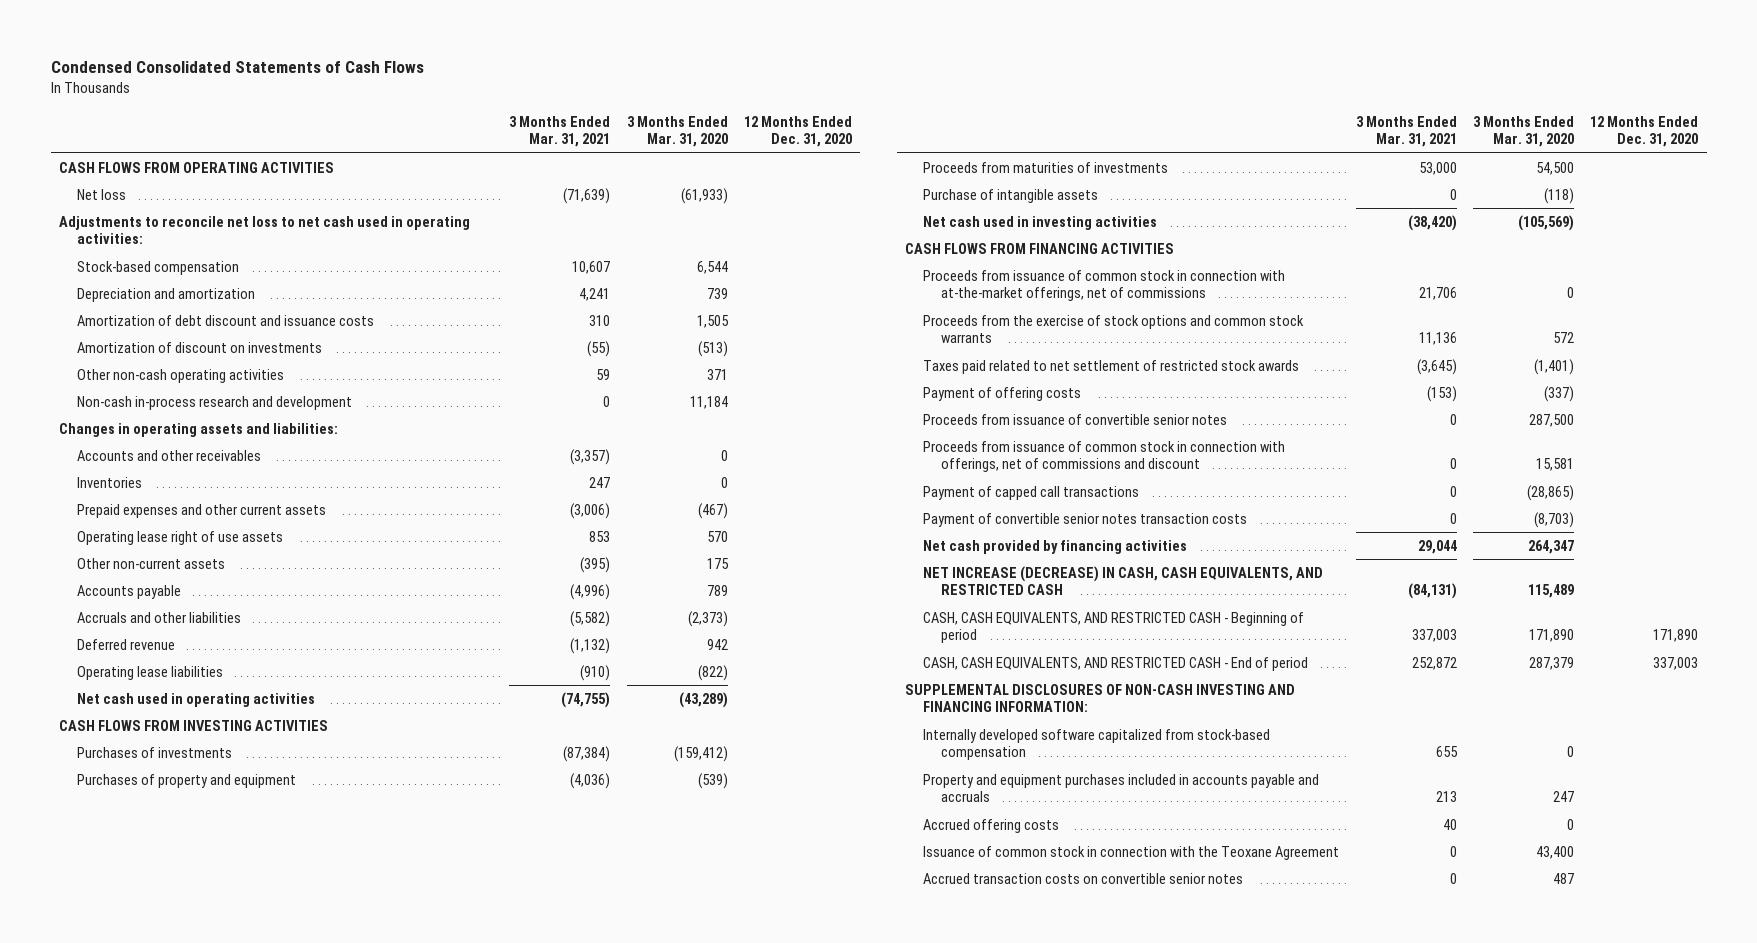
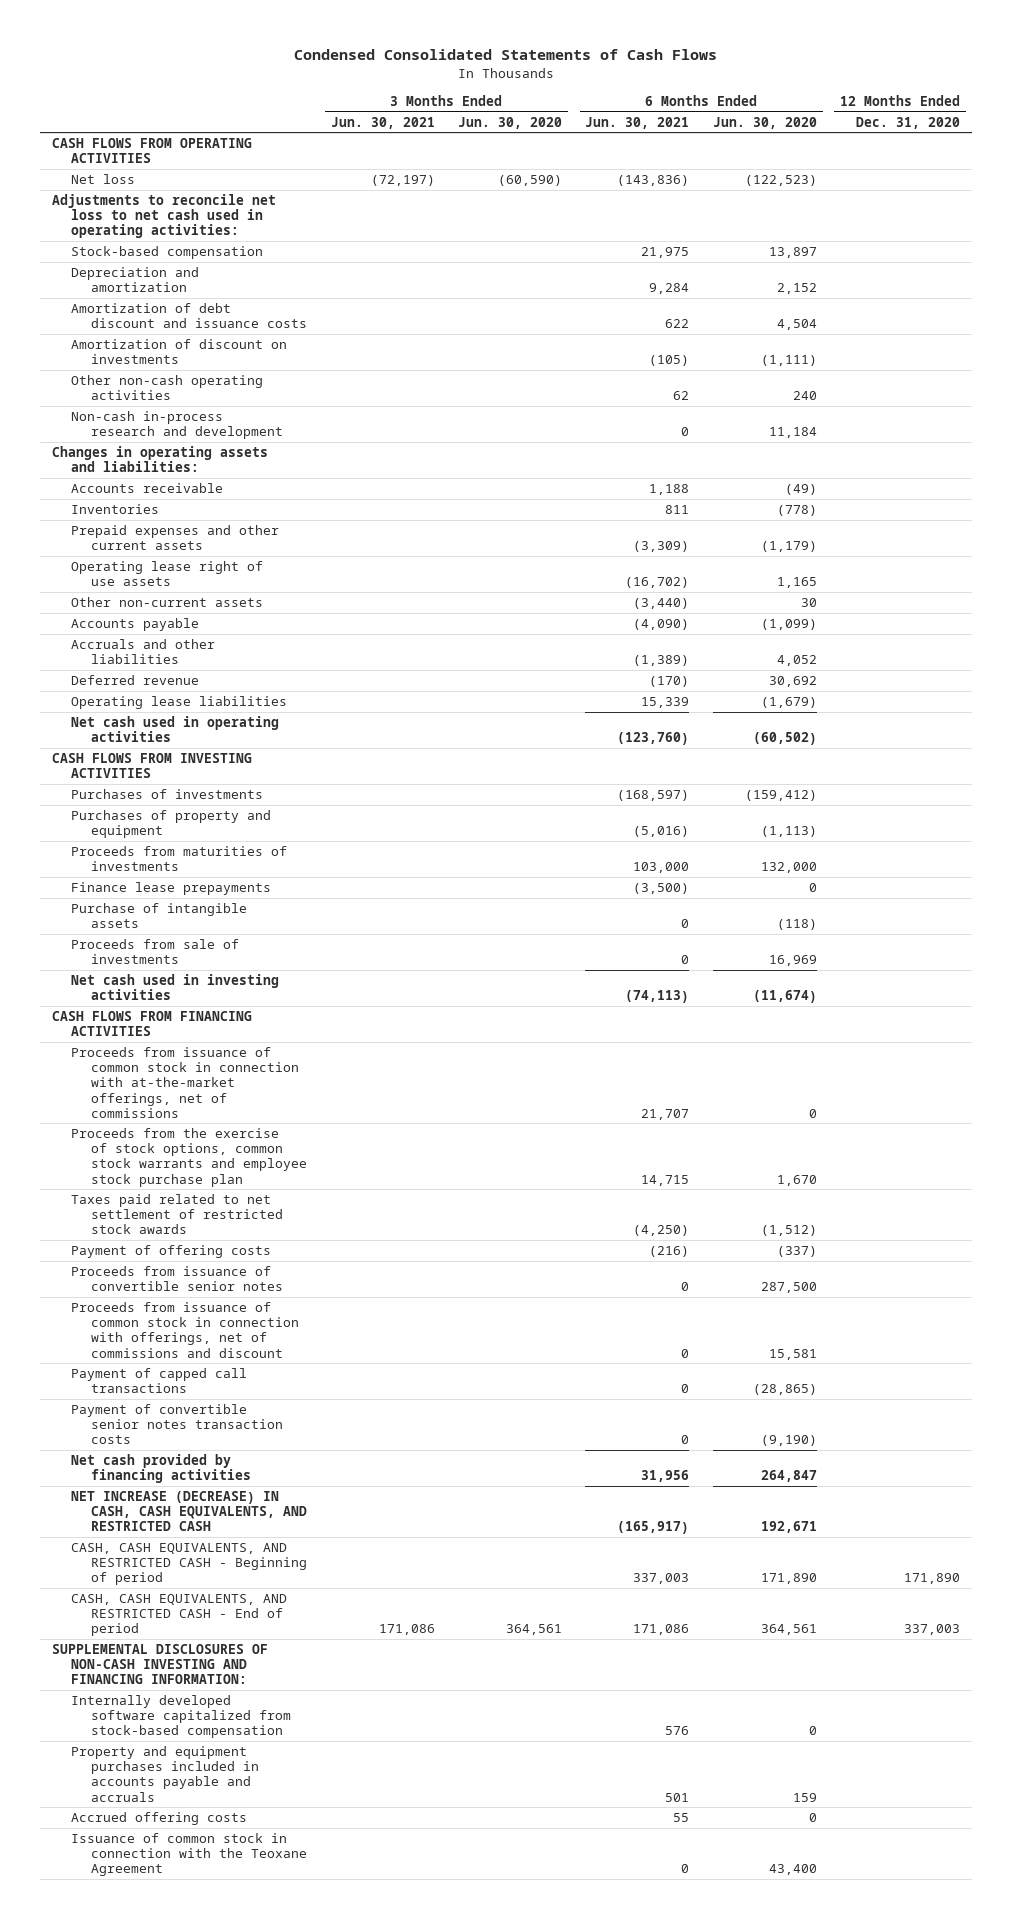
- | 3 Months Ended Mar. 31, 2021 | 3 Months Ended Mar. 31, 2020 | 12 Months Ended Dec. 31, 2020
+ | 3 Months Ended Jun. 30, 2021 | 3 Months Ended Jun. 30, 2020 | 6 Months Ended Jun. 30, 2021 | 6 Months Ended Jun. 30, 2020 | 12 Months Ended Dec. 31, 2020
- Accounts and other receivables | (3,357) | 0 |
+ Accounts receivable | | | 1,188 | (49) |
+ Finance lease prepayments | | | (3,500) | 0 |
+ Proceeds from sale of investments | | | 0 | 16,969 |
- Proceeds from the exercise of stock options and common stock warrants | 11,136 | 572 |
+ Proceeds from the exercise of stock options, common stock warrants and employee stock purchase plan | | | 14,715 | 1,670 |
- Accrued transaction costs on convertible senior notes | 0 | 487 |

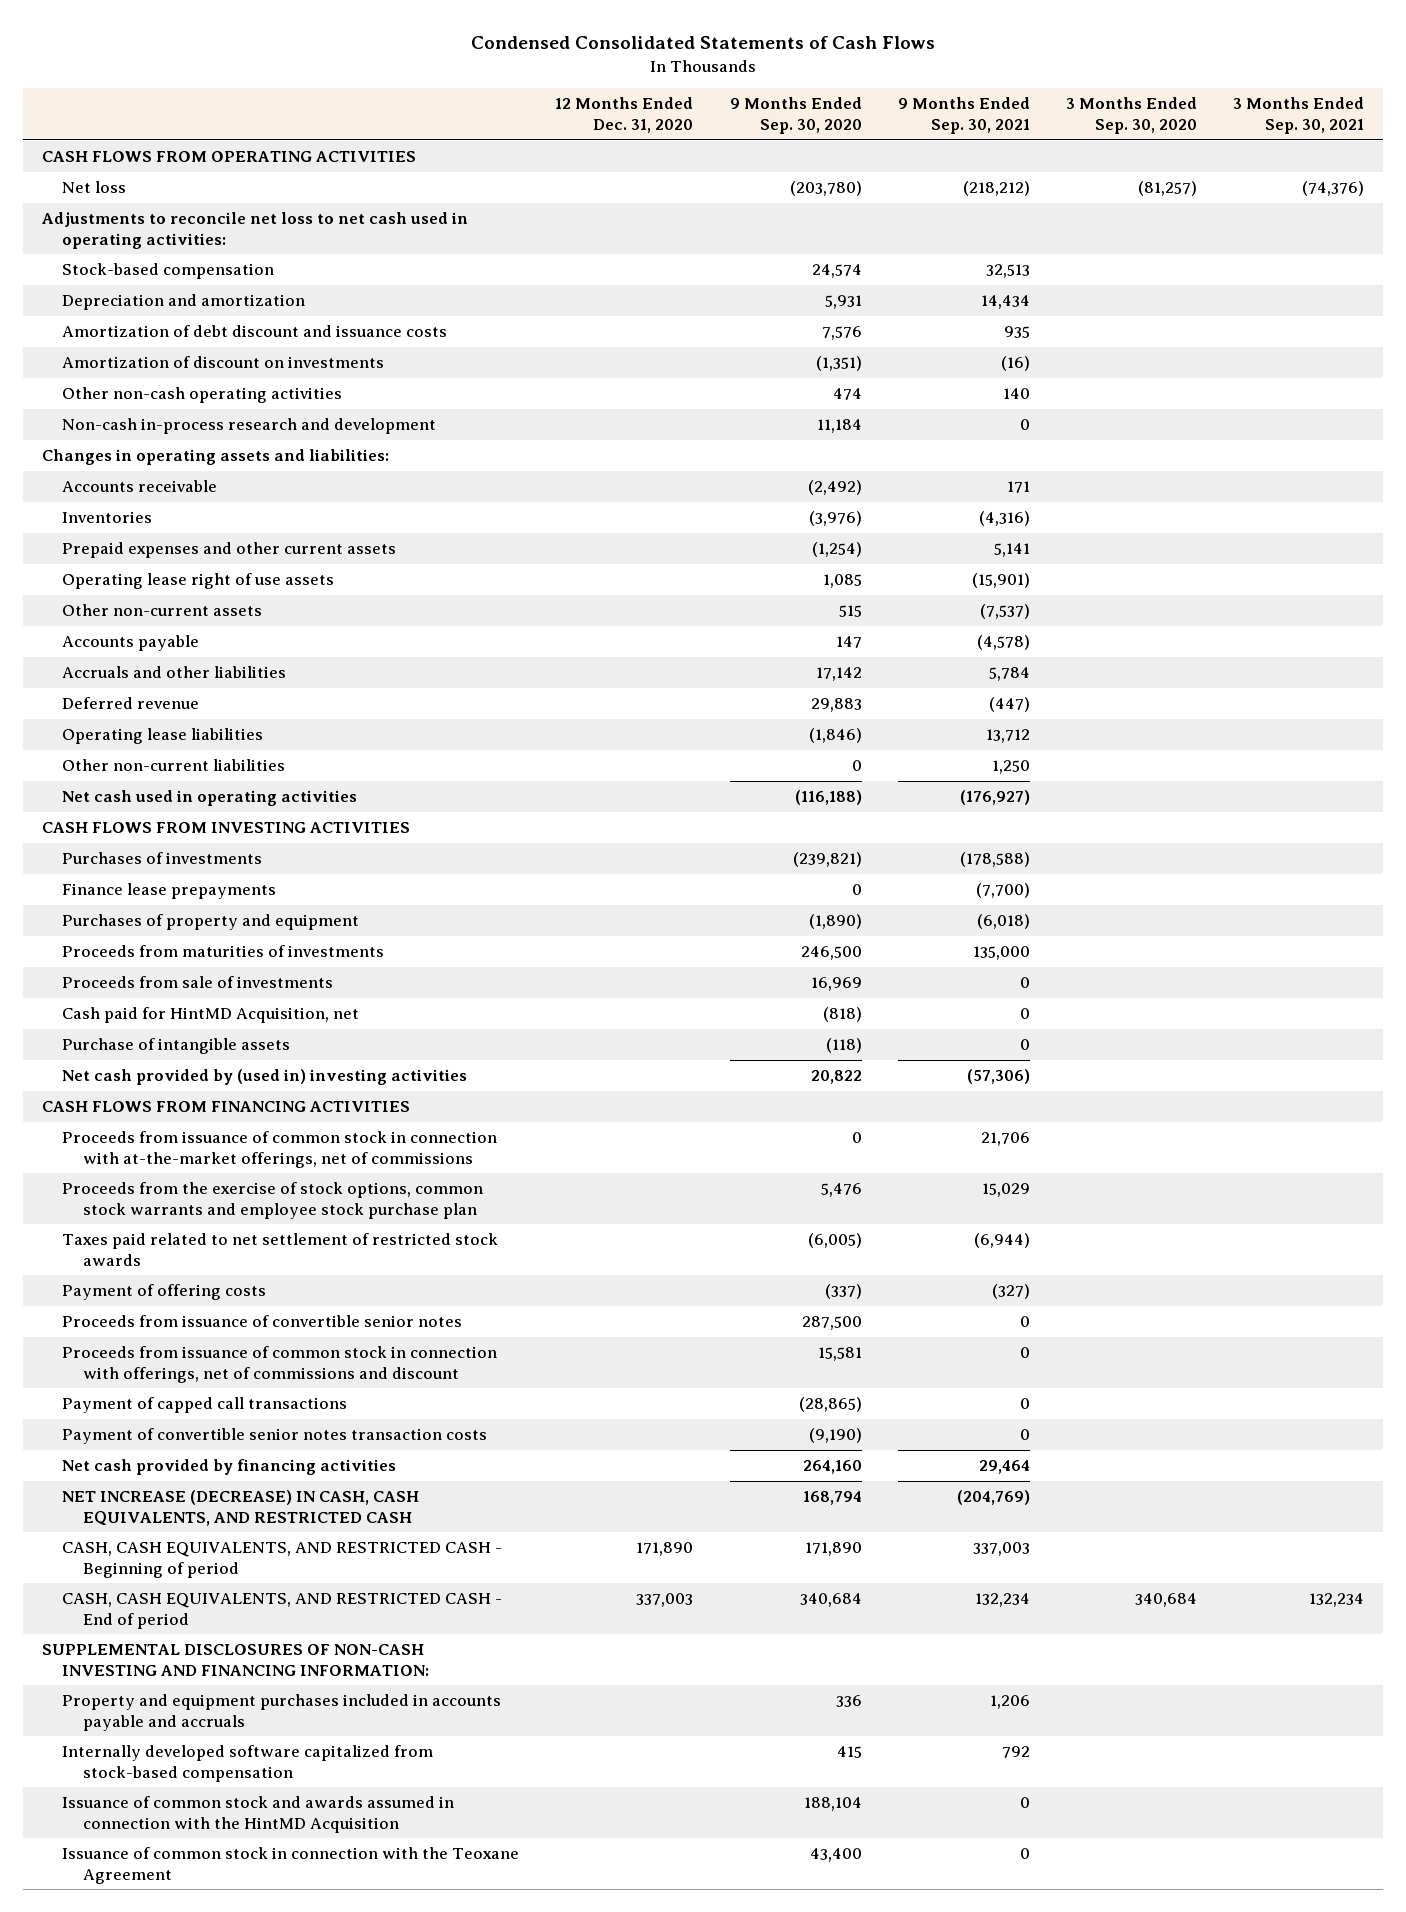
- | 3 Months Ended Jun. 30, 2021 | 3 Months Ended Jun. 30, 2020 | 6 Months Ended Jun. 30, 2021 | 6 Months Ended Jun. 30, 2020 | 12 Months Ended Dec. 31, 2020
+ | 12 Months Ended Dec. 31, 2020 | 9 Months Ended Sep. 30, 2020 | 9 Months Ended Sep. 30, 2021 | 3 Months Ended Sep. 30, 2020 | 3 Months Ended Sep. 30, 2021
+ Other non-current liabilities | | 0 | 1,250 | |
moved up: Finance lease prepayments | | 0 | (7,700) | |
- Net cash used in investing activities | | | (74,113) | (11,674) |
+ Cash paid for HintMD Acquisition, net | | (818) | 0 | |
moved down: Purchase of intangible assets | | (118) | 0 | |
+ Net cash provided by (used in) investing activities | | 20,822 | (57,306) | |
- Accrued offering costs | | | 55 | 0 |
moved down: Internally developed software capitalized from stock-based compensation | | 415 | 792 | |
+ Issuance of common stock and awards assumed in connection with the HintMD Acquisition | | 188,104 | 0 | |

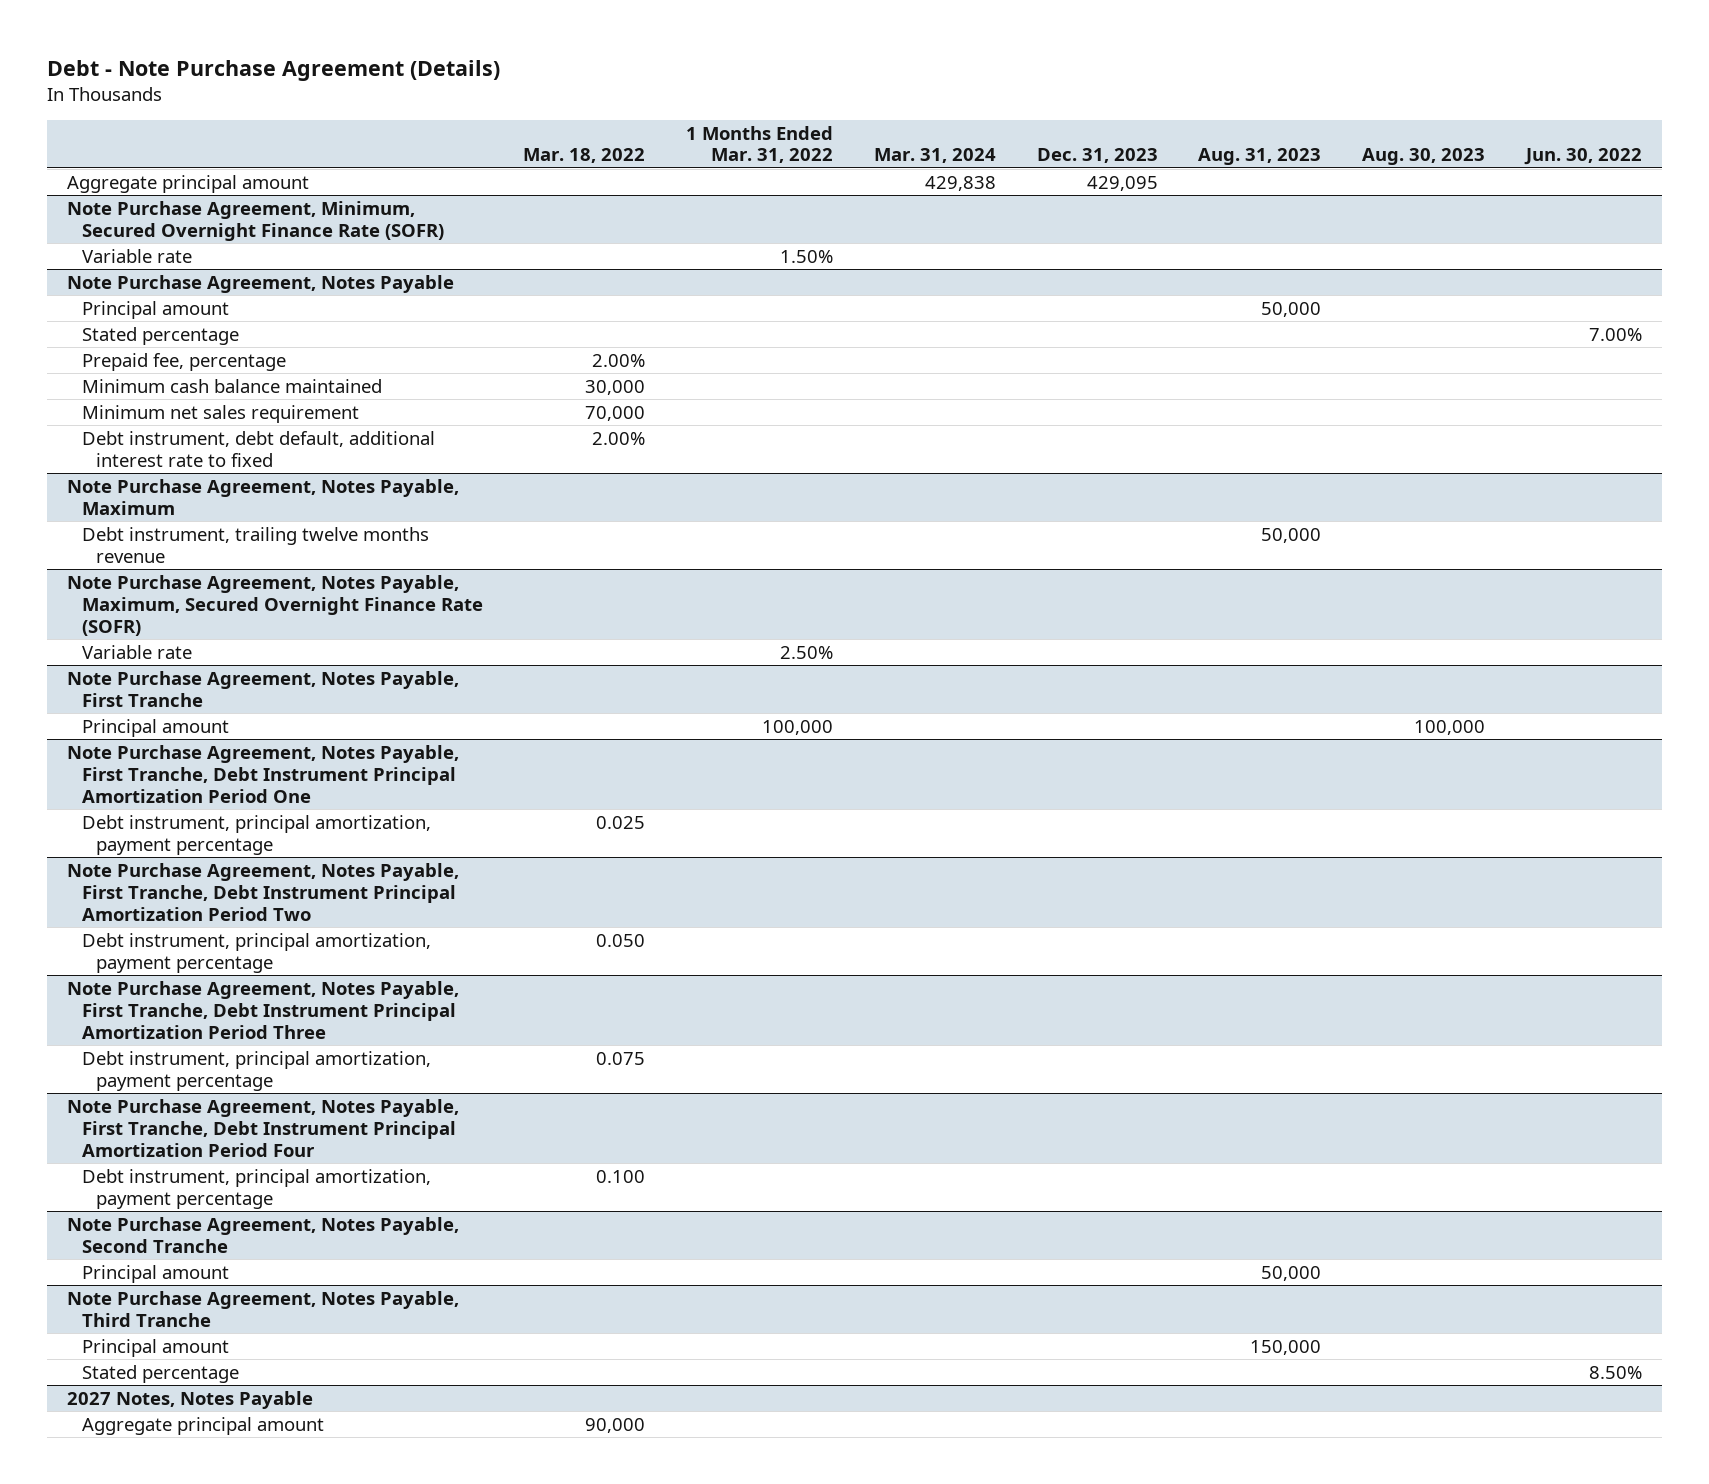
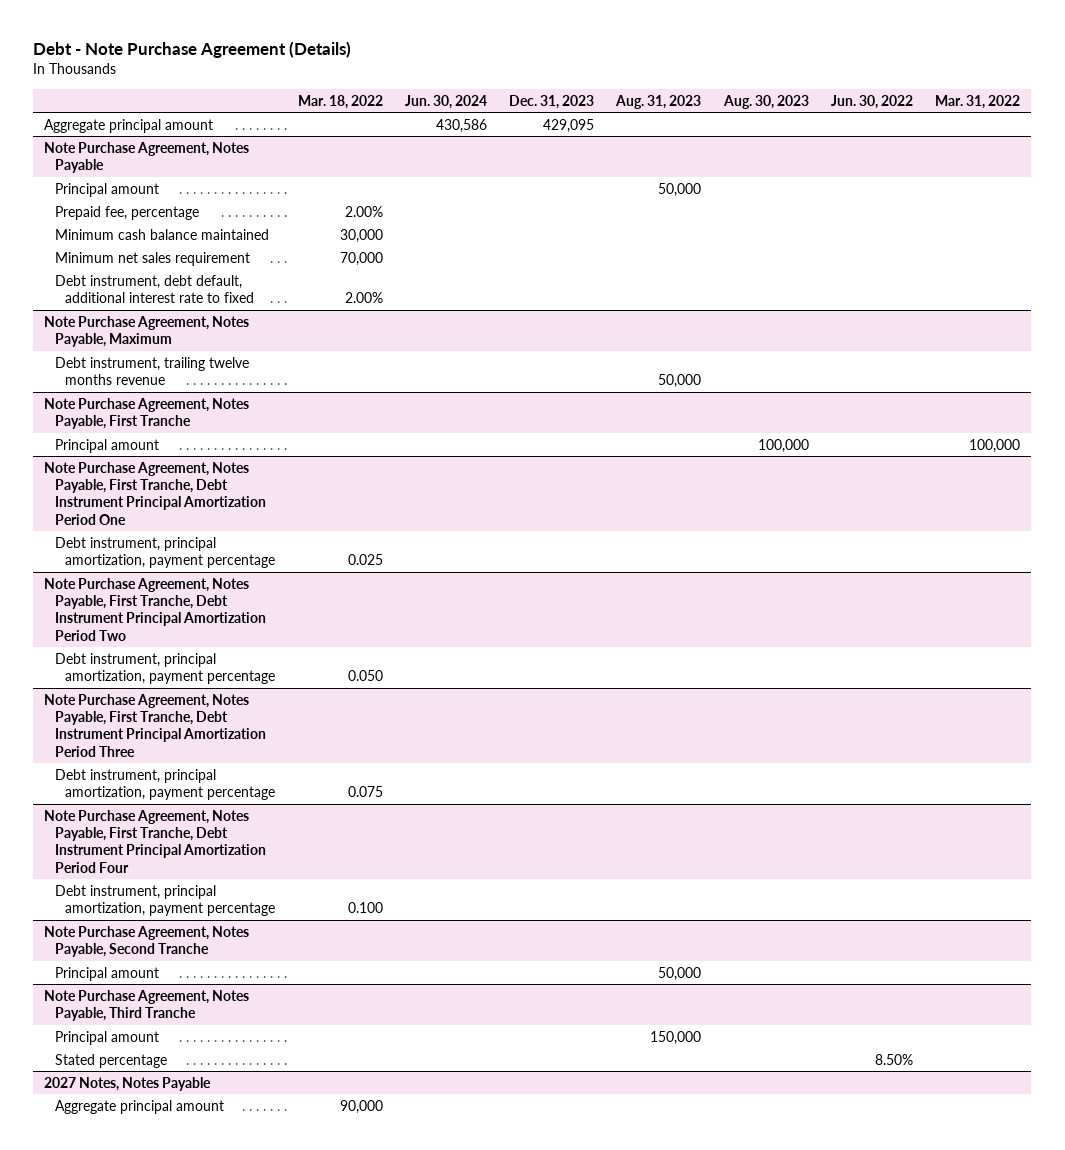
- | Mar. 18, 2022 | 1 Months Ended Mar. 31, 2022 | Mar. 31, 2024 | Dec. 31, 2023 | Aug. 31, 2023 | Aug. 30, 2023 | Jun. 30, 2022
+ | Mar. 18, 2022 | Jun. 30, 2024 | Dec. 31, 2023 | Aug. 31, 2023 | Aug. 30, 2023 | Jun. 30, 2022 | Mar. 31, 2022
- Note Purchase Agreement, Minimum, Secured Overnight Finance Rate (SOFR)
- Variable rate | | 1.50% | | | | |
@ Note Purchase Agreement, Notes Payable
- Stated percentage | | | | | | | 7.00%
- Note Purchase Agreement, Notes Payable, Maximum, Secured Overnight Finance Rate (SOFR)
- Variable rate | | 2.50% | | | | |

